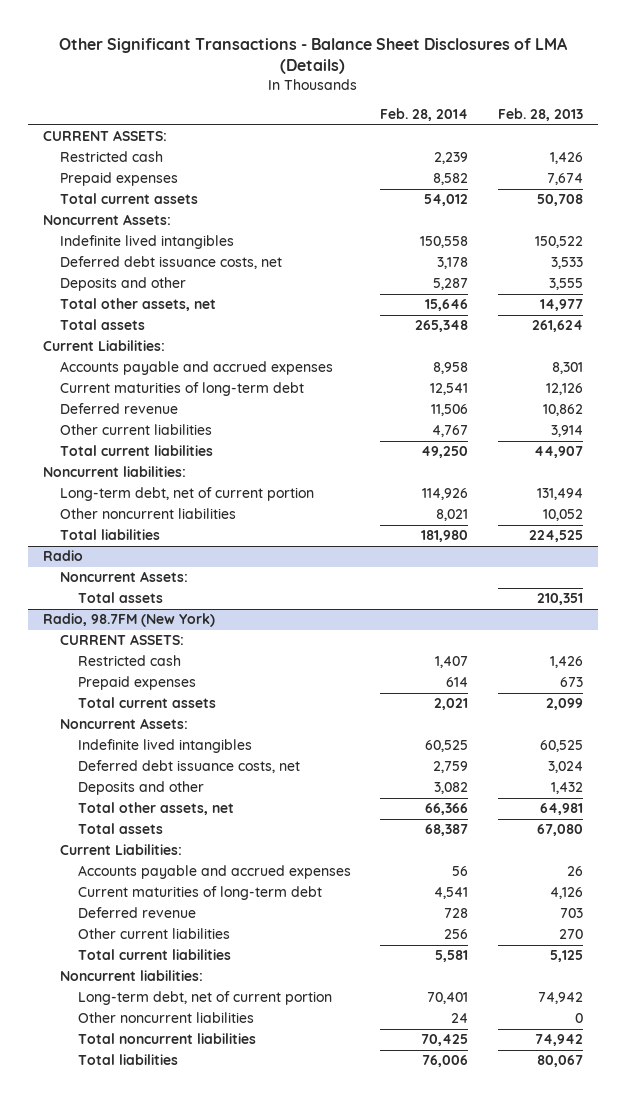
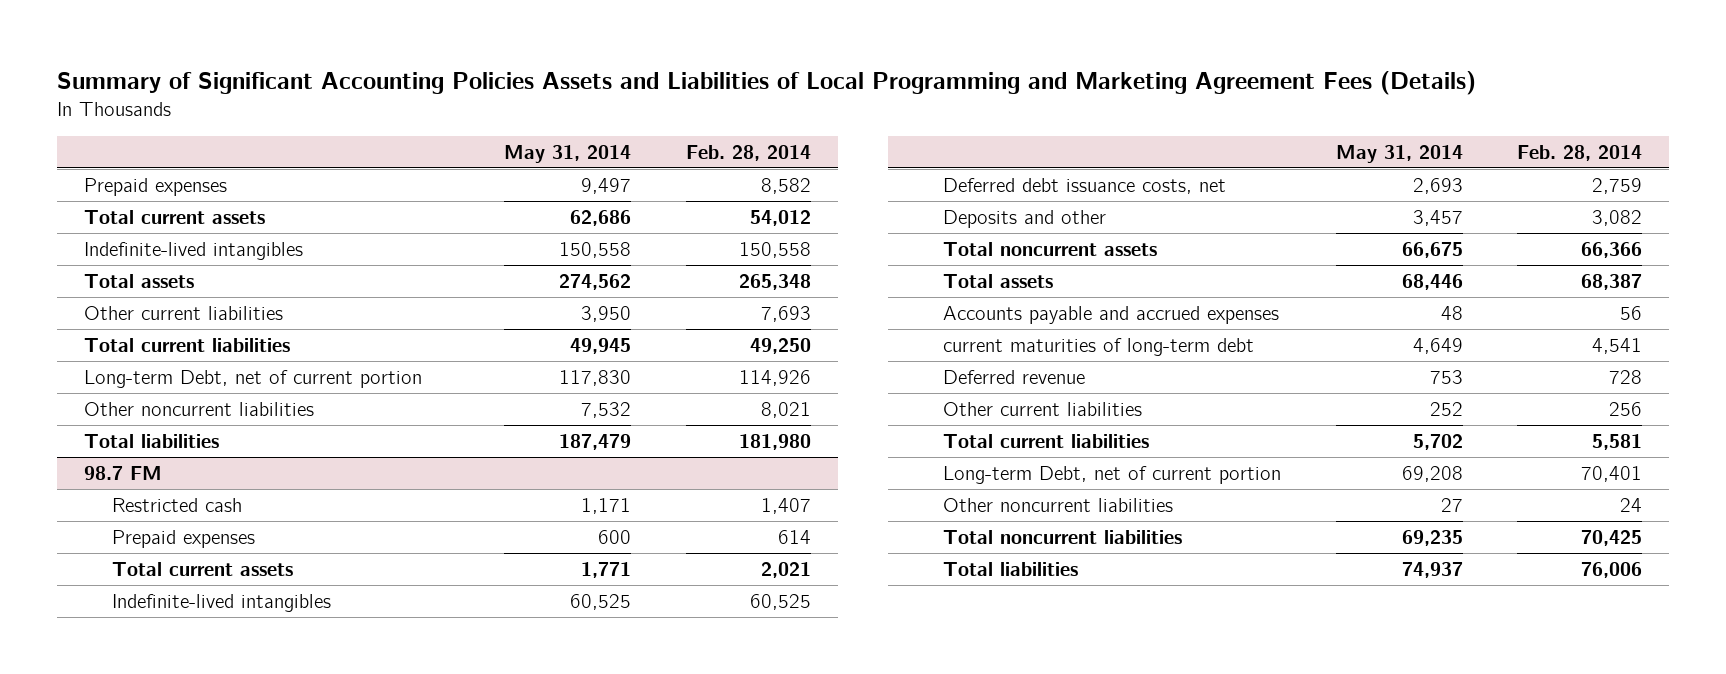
- Other Significant Transactions - Balance Sheet Disclosures of LMA (Details)
+ Summary of Significant Accounting Policies Assets and Liabilities of Local Programming and Marketing Agreement Fees (Details)
- | Feb. 28, 2014 | Feb. 28, 2013
+ | May 31, 2014 | Feb. 28, 2014
- CURRENT ASSETS:
- Restricted cash | 2,239 | 1,426
- Noncurrent Assets:
- Indefinite lived intangibles | 150,558 | 150,522
- Deferred debt issuance costs, net | 3,178 | 3,533
- Deposits and other | 5,287 | 3,555
- Total other assets, net | 15,646 | 14,977
+ Indefinite-lived intangibles | 150,558 | 150,558
- Current Liabilities:
- Accounts payable and accrued expenses | 8,958 | 8,301
- Current maturities of long-term debt | 12,541 | 12,126
- Deferred revenue | 11,506 | 10,862
- Other current liabilities | 4,767 | 3,914
+ Other current liabilities | 3,950 | 7,693
- Noncurrent liabilities:
- Long-term debt, net of current portion | 114,926 | 131,494
+ Long-term Debt, net of current portion | 117,830 | 114,926
- Radio
- Noncurrent Assets:
- Total assets | | 210,351
- Radio, 98.7FM (New York)
- CURRENT ASSETS:
+ 98.7 FM
- Noncurrent Assets:
- Indefinite lived intangibles | 60,525 | 60,525
+ Indefinite-lived intangibles | 60,525 | 60,525
- Total other assets, net | 66,366 | 64,981
+ Total noncurrent assets | 66,675 | 66,366
- Current Liabilities:
- Current maturities of long-term debt | 4,541 | 4,126
+ current maturities of long-term debt | 4,649 | 4,541
- Noncurrent liabilities:
- Long-term debt, net of current portion | 70,401 | 74,942
+ Long-term Debt, net of current portion | 69,208 | 70,401

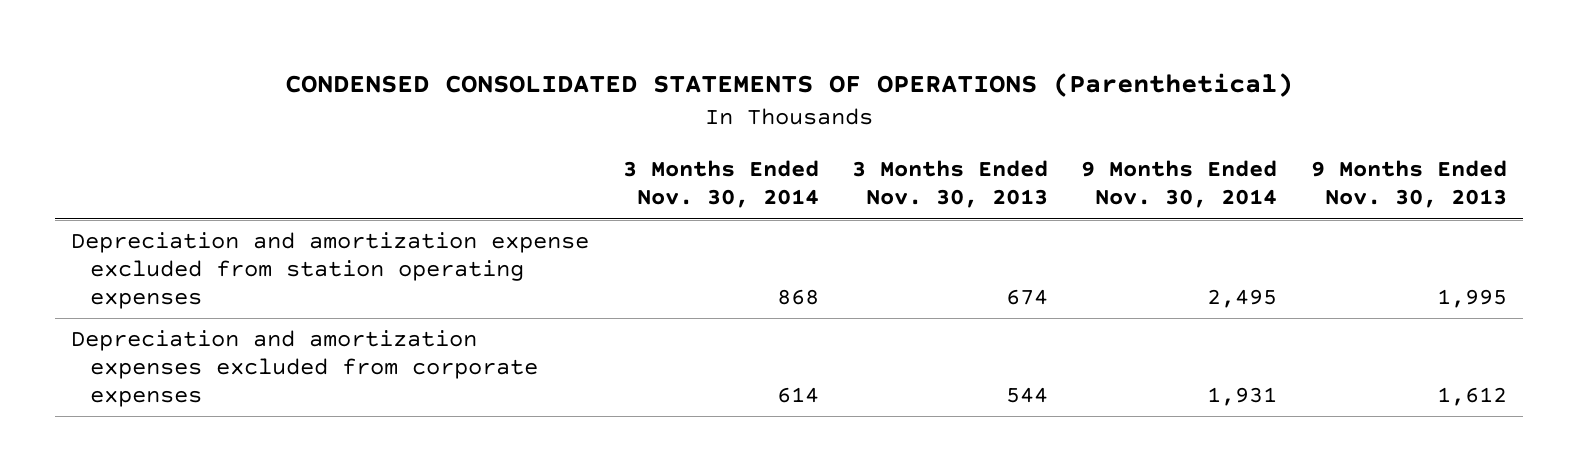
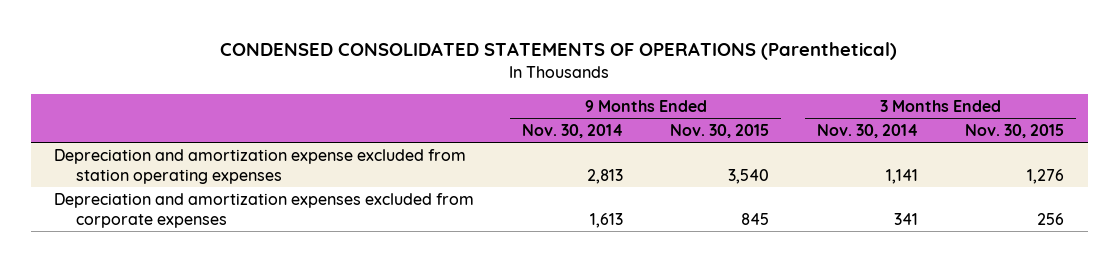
- | 3 Months Ended Nov. 30, 2014 | 3 Months Ended Nov. 30, 2013 | 9 Months Ended Nov. 30, 2014 | 9 Months Ended Nov. 30, 2013
+ | 9 Months Ended Nov. 30, 2014 | 9 Months Ended Nov. 30, 2015 | 3 Months Ended Nov. 30, 2014 | 3 Months Ended Nov. 30, 2015
- Depreciation and amortization expense excluded from station operating expenses | 868 | 674 | 2,495 | 1,995
- Depreciation and amortization expenses excluded from corporate expenses | 614 | 544 | 1,931 | 1,612
+ Depreciation and amortization expense excluded from station operating expenses | 2,813 | 3,540 | 1,141 | 1,276
+ Depreciation and amortization expenses excluded from corporate expenses | 1,613 | 845 | 341 | 256

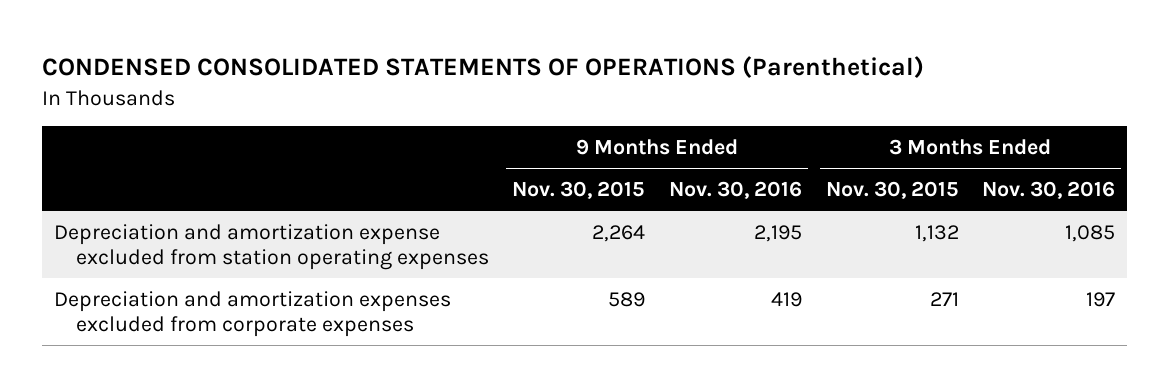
- | 9 Months Ended Nov. 30, 2014 | 9 Months Ended Nov. 30, 2015 | 3 Months Ended Nov. 30, 2014 | 3 Months Ended Nov. 30, 2015
+ | 9 Months Ended Nov. 30, 2015 | 9 Months Ended Nov. 30, 2016 | 3 Months Ended Nov. 30, 2015 | 3 Months Ended Nov. 30, 2016
- Depreciation and amortization expense excluded from station operating expenses | 2,813 | 3,540 | 1,141 | 1,276
- Depreciation and amortization expenses excluded from corporate expenses | 1,613 | 845 | 341 | 256
+ Depreciation and amortization expense excluded from station operating expenses | 2,264 | 2,195 | 1,132 | 1,085
+ Depreciation and amortization expenses excluded from corporate expenses | 589 | 419 | 271 | 197

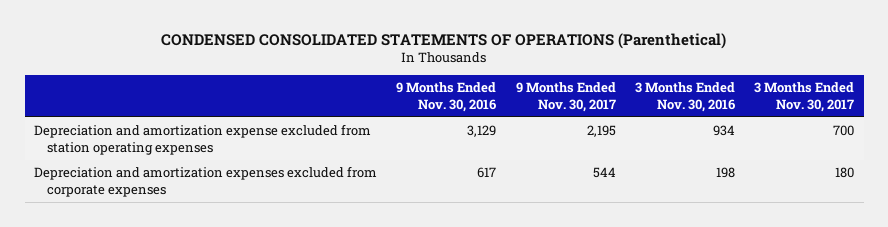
- | 9 Months Ended Nov. 30, 2015 | 9 Months Ended Nov. 30, 2016 | 3 Months Ended Nov. 30, 2015 | 3 Months Ended Nov. 30, 2016
+ | 9 Months Ended Nov. 30, 2016 | 9 Months Ended Nov. 30, 2017 | 3 Months Ended Nov. 30, 2016 | 3 Months Ended Nov. 30, 2017
- Depreciation and amortization expense excluded from station operating expenses | 2,264 | 2,195 | 1,132 | 1,085
- Depreciation and amortization expenses excluded from corporate expenses | 589 | 419 | 271 | 197
+ Depreciation and amortization expense excluded from station operating expenses | 3,129 | 2,195 | 934 | 700
+ Depreciation and amortization expenses excluded from corporate expenses | 617 | 544 | 198 | 180

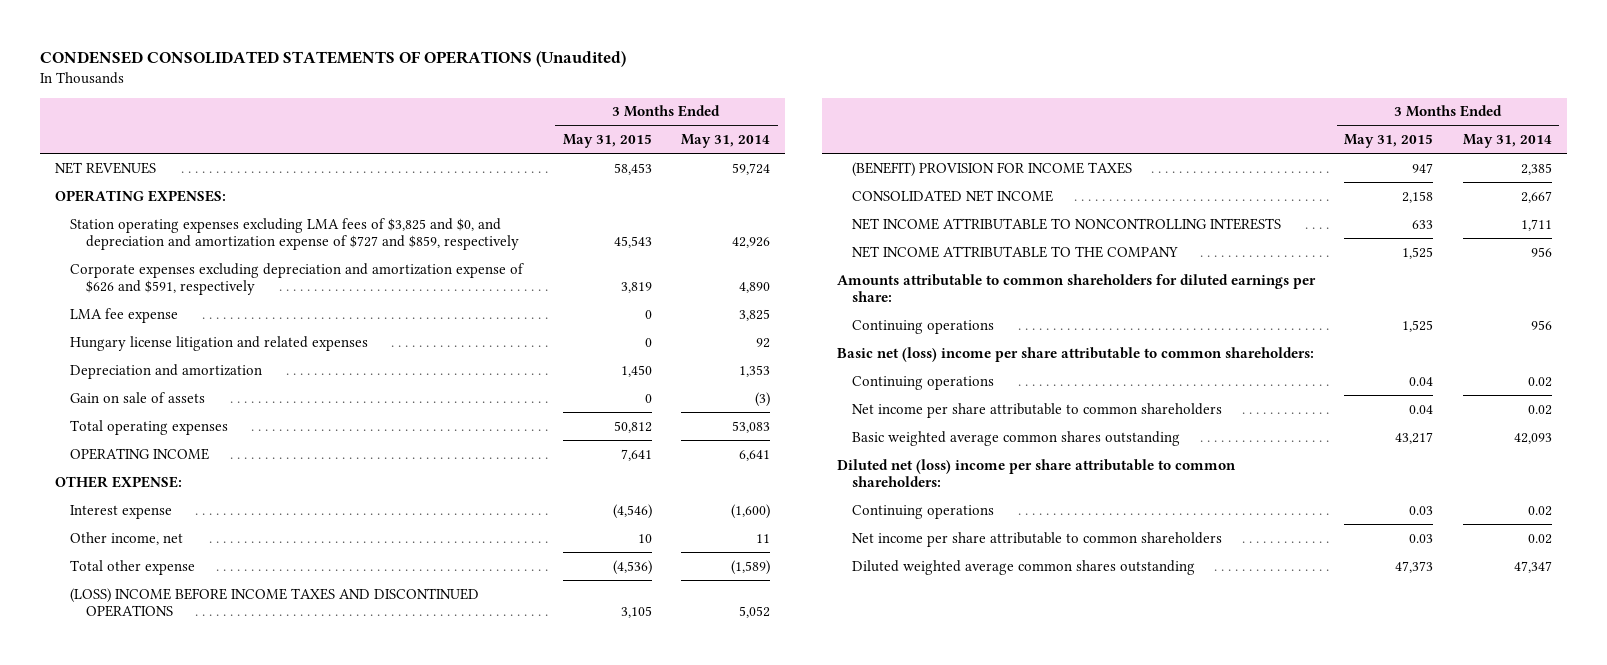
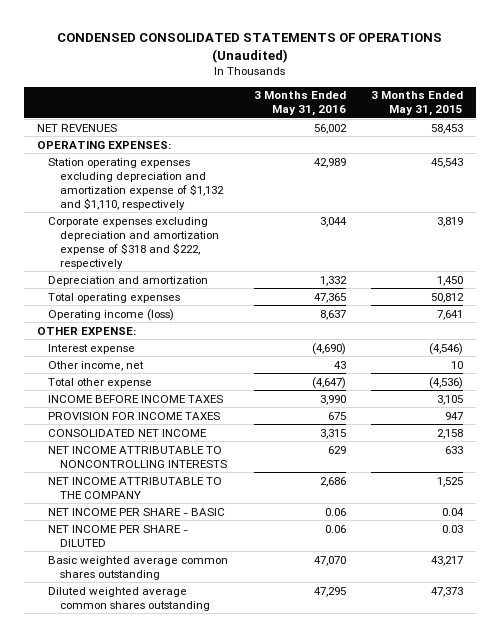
- | 3 Months Ended May 31, 2015 | 3 Months Ended May 31, 2014
+ | 3 Months Ended May 31, 2016 | 3 Months Ended May 31, 2015
- Station operating expenses excluding LMA fees of $3,825 and $0, and depreciation and amortization expense of $727 and $859, respectively | 45,543 | 42,926
- Corporate expenses excluding depreciation and amortization expense of $626 and $591, respectively | 3,819 | 4,890
- LMA fee expense | 0 | 3,825
- Hungary license litigation and related expenses | 0 | 92
+ Station operating expenses excluding depreciation and amortization expense of $1,132 and $1,110, respectively | 42,989 | 45,543
+ Corporate expenses excluding depreciation and amortization expense of $318 and $222, respectively | 3,044 | 3,819
- Gain on sale of assets | 0 | (3)
- OPERATING INCOME | 7,641 | 6,641
+ Operating income (loss) | 8,637 | 7,641
- (LOSS) INCOME BEFORE INCOME TAXES AND DISCONTINUED OPERATIONS | 3,105 | 5,052
- (BENEFIT) PROVISION FOR INCOME TAXES | 947 | 2,385
+ INCOME BEFORE INCOME TAXES | 3,990 | 3,105
+ PROVISION FOR INCOME TAXES | 675 | 947
- Amounts attributable to common shareholders for diluted earnings per share:
- Continuing operations | 1,525 | 956
- Basic net (loss) income per share attributable to common shareholders:
- Continuing operations | 0.04 | 0.02
- Net income per share attributable to common shareholders | 0.04 | 0.02
+ NET INCOME PER SHARE - BASIC | 0.06 | 0.04
+ NET INCOME PER SHARE - DILUTED | 0.06 | 0.03
- Diluted net (loss) income per share attributable to common shareholders:
- Continuing operations | 0.03 | 0.02
- Net income per share attributable to common shareholders | 0.03 | 0.02

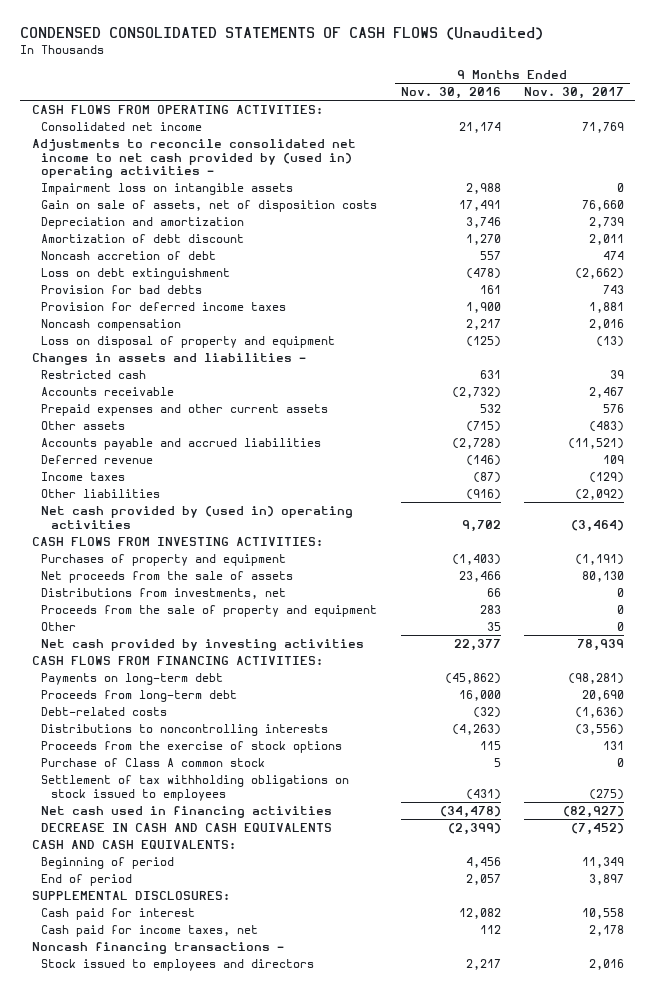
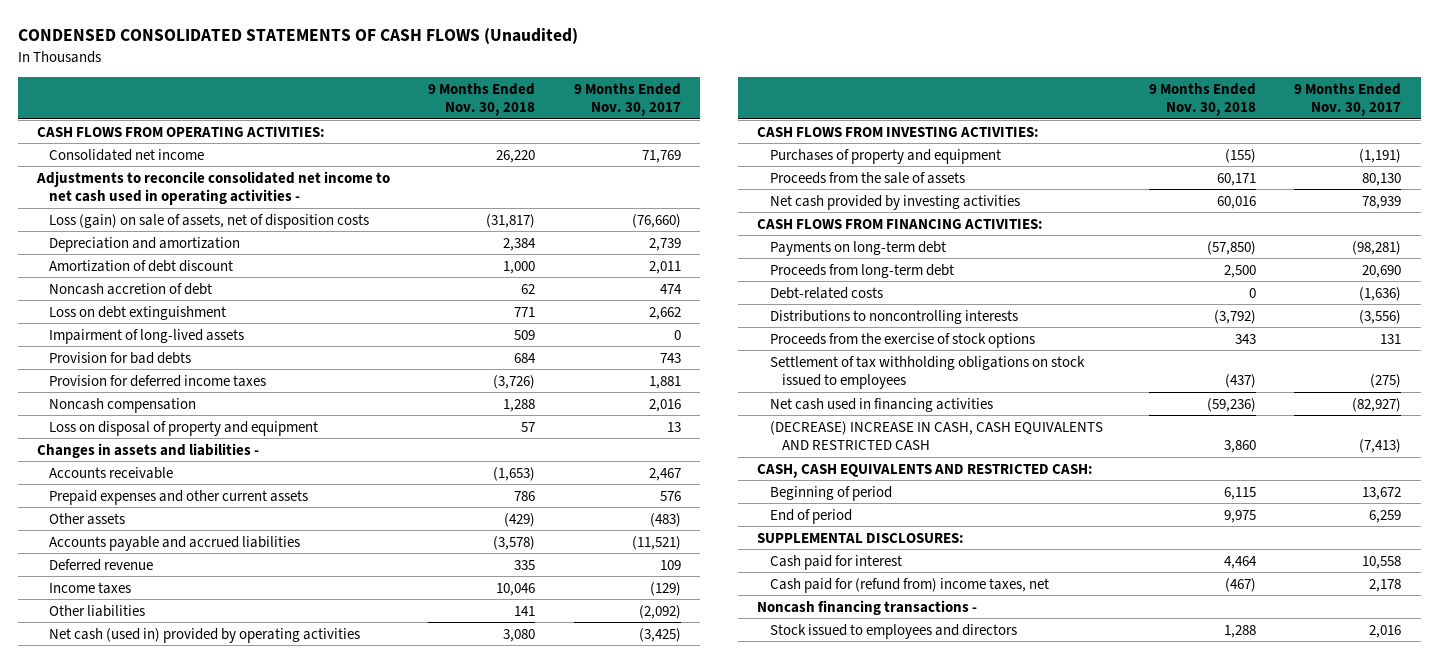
- | 9 Months Ended Nov. 30, 2016 | 9 Months Ended Nov. 30, 2017
+ | 9 Months Ended Nov. 30, 2018 | 9 Months Ended Nov. 30, 2017
- Adjustments to reconcile consolidated net income to net cash provided by (used in) operating activities -
- Impairment loss on intangible assets | 2,988 | 0
- Gain on sale of assets, net of disposition costs | 17,491 | 76,660
+ Adjustments to reconcile consolidated net income to net cash used in operating activities -
+ Loss (gain) on sale of assets, net of disposition costs | (31,817) | (76,660)
- Loss on debt extinguishment | (478) | (2,662)
+ Loss on debt extinguishment | 771 | 2,662
+ Impairment of long-lived assets | 509 | 0
- Loss on disposal of property and equipment | (125) | (13)
+ Loss on disposal of property and equipment | 57 | 13
- Restricted cash | 631 | 39
- Net cash provided by (used in) operating activities | 9,702 | (3,464)
+ Net cash (used in) provided by operating activities | 3,080 | (3,425)
- Net proceeds from the sale of assets | 23,466 | 80,130
- Distributions from investments, net | 66 | 0
- Proceeds from the sale of property and equipment | 283 | 0
- Other | 35 | 0
+ Proceeds from the sale of assets | 60,171 | 80,130
- Purchase of Class A common stock | 5 | 0
- DECREASE IN CASH AND CASH EQUIVALENTS | (2,399) | (7,452)
- CASH AND CASH EQUIVALENTS:
- Beginning of period | 4,456 | 11,349
- End of period | 2,057 | 3,897
+ (DECREASE) INCREASE IN CASH, CASH EQUIVALENTS AND RESTRICTED CASH | 3,860 | (7,413)
+ CASH, CASH EQUIVALENTS AND RESTRICTED CASH:
+ Beginning of period | 6,115 | 13,672
+ End of period | 9,975 | 6,259
- Cash paid for income taxes, net | 112 | 2,178
+ Cash paid for (refund from) income taxes, net | (467) | 2,178

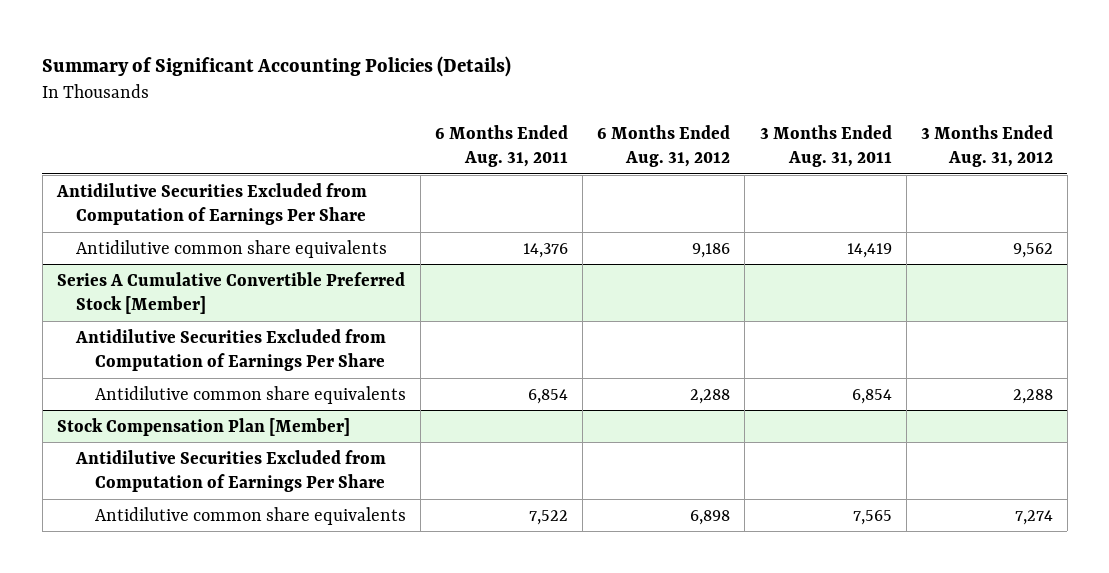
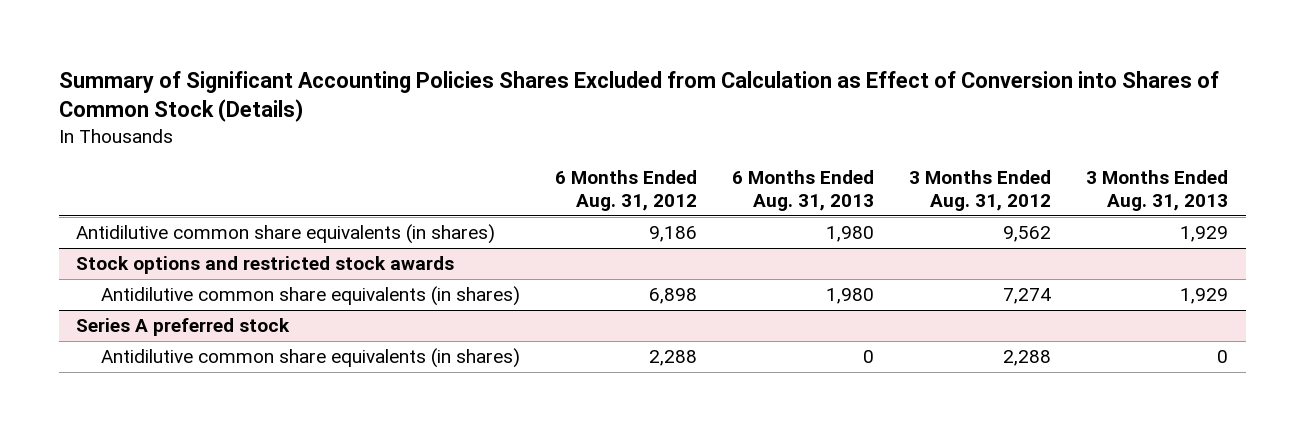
- Summary of Significant Accounting Policies (Details)
+ Summary of Significant Accounting Policies Shares Excluded from Calculation as Effect of Conversion into Shares of Common Stock (Details)
- | 6 Months Ended Aug. 31, 2011 | 6 Months Ended Aug. 31, 2012 | 3 Months Ended Aug. 31, 2011 | 3 Months Ended Aug. 31, 2012
+ | 6 Months Ended Aug. 31, 2012 | 6 Months Ended Aug. 31, 2013 | 3 Months Ended Aug. 31, 2012 | 3 Months Ended Aug. 31, 2013
- Antidilutive Securities Excluded from Computation of Earnings Per Share
- Antidilutive common share equivalents | 14,376 | 9,186 | 14,419 | 9,562
- Series A Cumulative Convertible Preferred Stock [Member]
- Antidilutive Securities Excluded from Computation of Earnings Per Share
- Antidilutive common share equivalents | 6,854 | 2,288 | 6,854 | 2,288
- Stock Compensation Plan [Member]
- Antidilutive Securities Excluded from Computation of Earnings Per Share
- Antidilutive common share equivalents | 7,522 | 6,898 | 7,565 | 7,274
+ Antidilutive common share equivalents (in shares) | 9,186 | 1,980 | 9,562 | 1,929
+ Stock options and restricted stock awards
+ Antidilutive common share equivalents (in shares) | 6,898 | 1,980 | 7,274 | 1,929
+ Series A preferred stock
+ Antidilutive common share equivalents (in shares) | 2,288 | 0 | 2,288 | 0

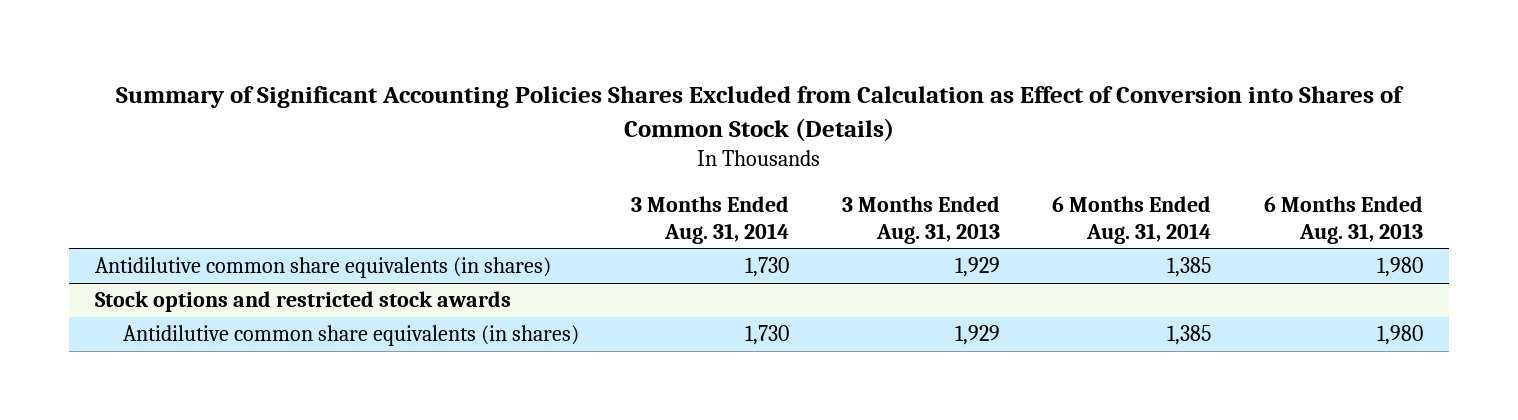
- | 6 Months Ended Aug. 31, 2012 | 6 Months Ended Aug. 31, 2013 | 3 Months Ended Aug. 31, 2012 | 3 Months Ended Aug. 31, 2013
+ | 3 Months Ended Aug. 31, 2014 | 3 Months Ended Aug. 31, 2013 | 6 Months Ended Aug. 31, 2014 | 6 Months Ended Aug. 31, 2013
- Series A preferred stock
- Antidilutive common share equivalents (in shares) | 2,288 | 0 | 2,288 | 0

